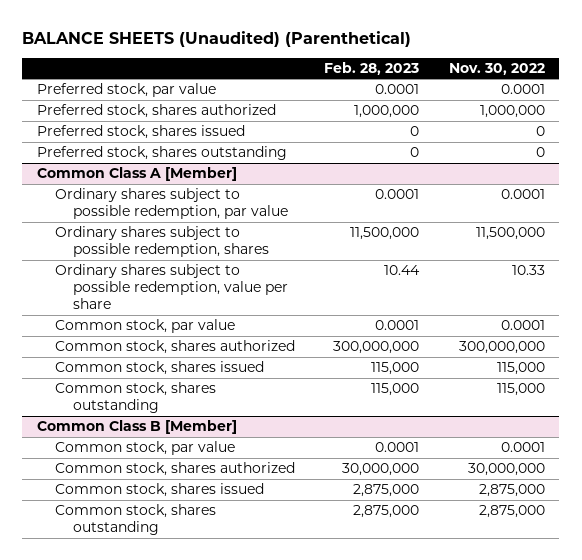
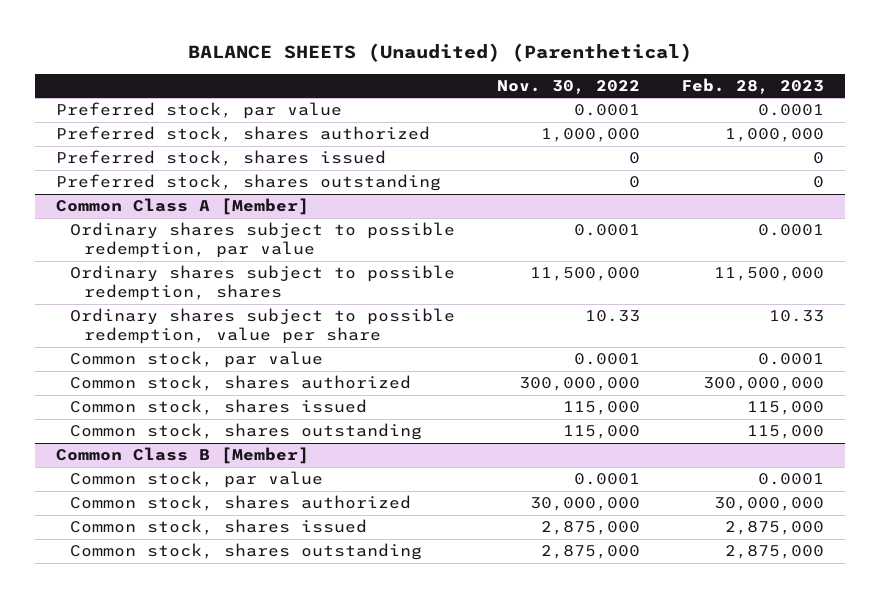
- | Feb. 28, 2023 | Nov. 30, 2022
+ | Nov. 30, 2022 | Feb. 28, 2023
@ Common Class A [Member]
- Ordinary shares subject to possible redemption, value per share | 10.44 | 10.33
+ Ordinary shares subject to possible redemption, value per share | 10.33 | 10.33

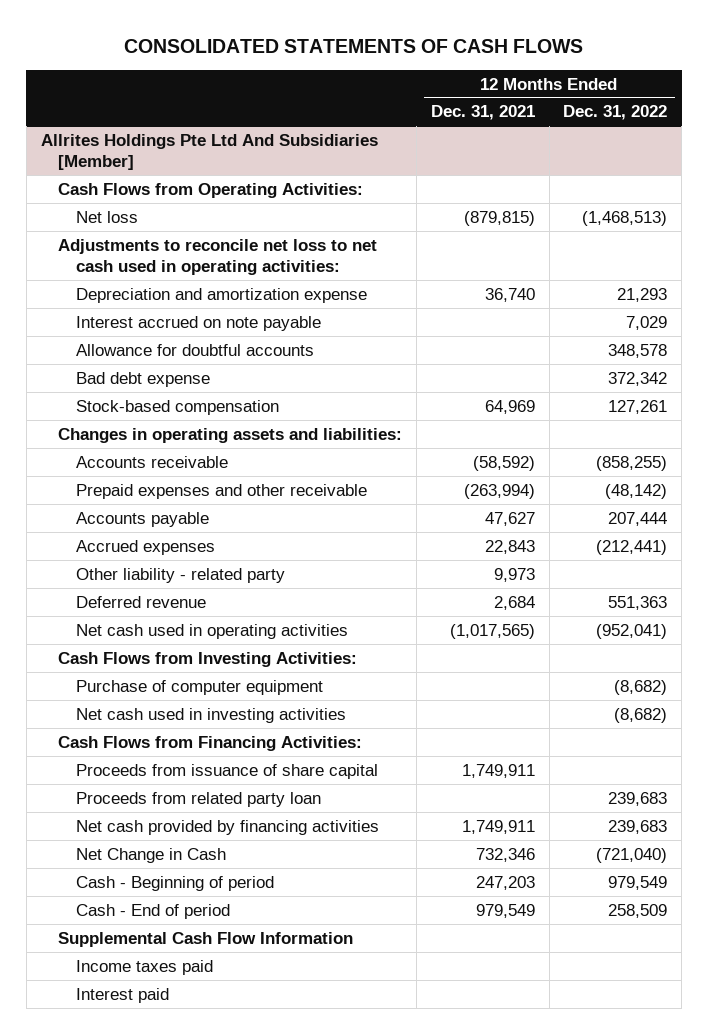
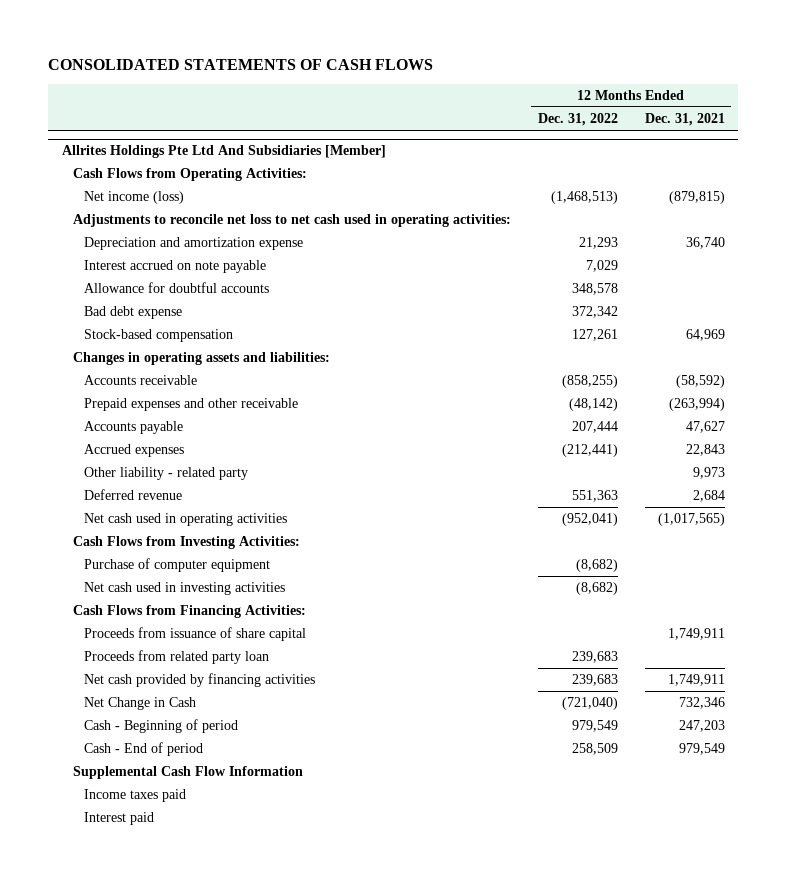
- | 12 Months Ended Dec. 31, 2021 | 12 Months Ended Dec. 31, 2022
+ | 12 Months Ended Dec. 31, 2022 | 12 Months Ended Dec. 31, 2021
@ Allrites Holdings Pte Ltd And Subsidiaries [Member]
- Net loss | (879,815) | (1,468,513)
+ Net income (loss) | (1,468,513) | (879,815)

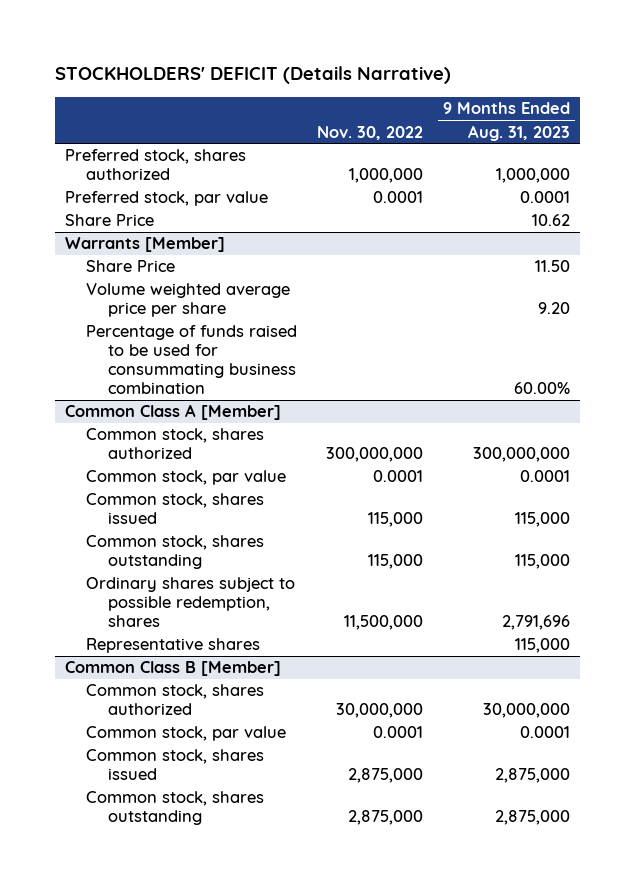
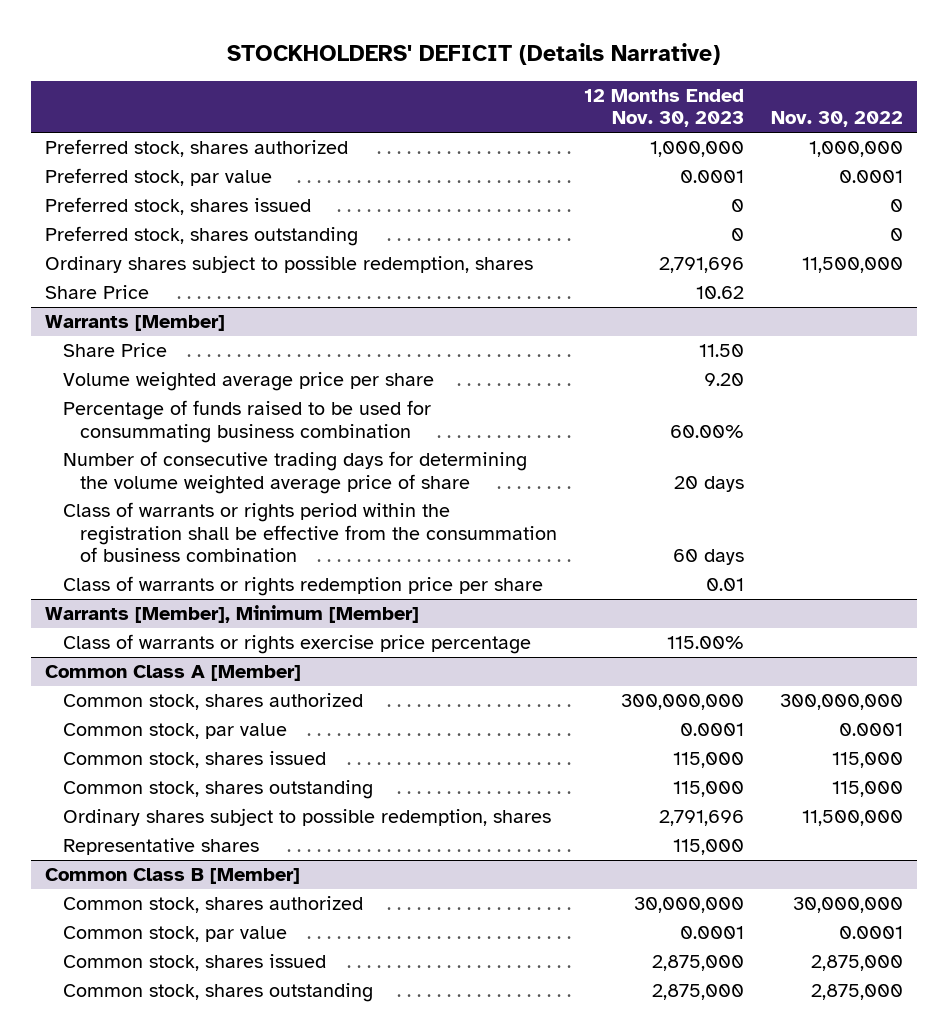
- | Nov. 30, 2022 | 9 Months Ended Aug. 31, 2023
+ | 12 Months Ended Nov. 30, 2023 | Nov. 30, 2022
+ Preferred stock, shares issued | 0 | 0
+ Preferred stock, shares outstanding | 0 | 0
+ Ordinary shares subject to possible redemption, shares | 2,791,696 | 11,500,000
@ Warrants [Member]
+ Number of consecutive trading days for determining the volume weighted average price of share | 20 days |
+ Class of warrants or rights period within the registration shall be effective from the consummation of business combination | 60 days |
+ Class of warrants or rights redemption price per share | 0.01 |
+ Warrants [Member], Minimum [Member]
+ Class of warrants or rights exercise price percentage | 115.00% |

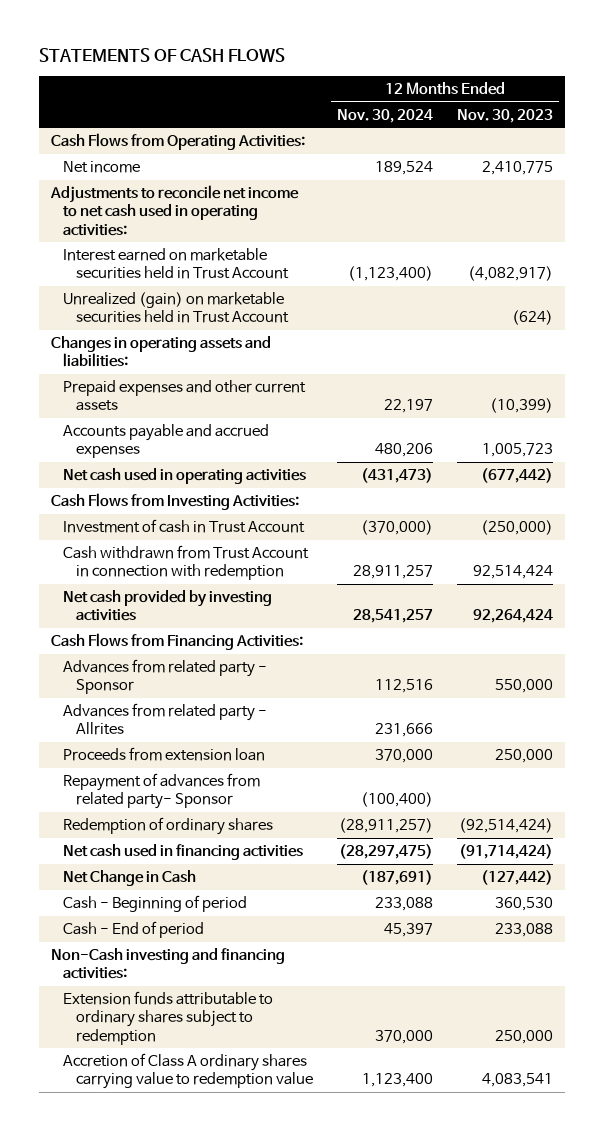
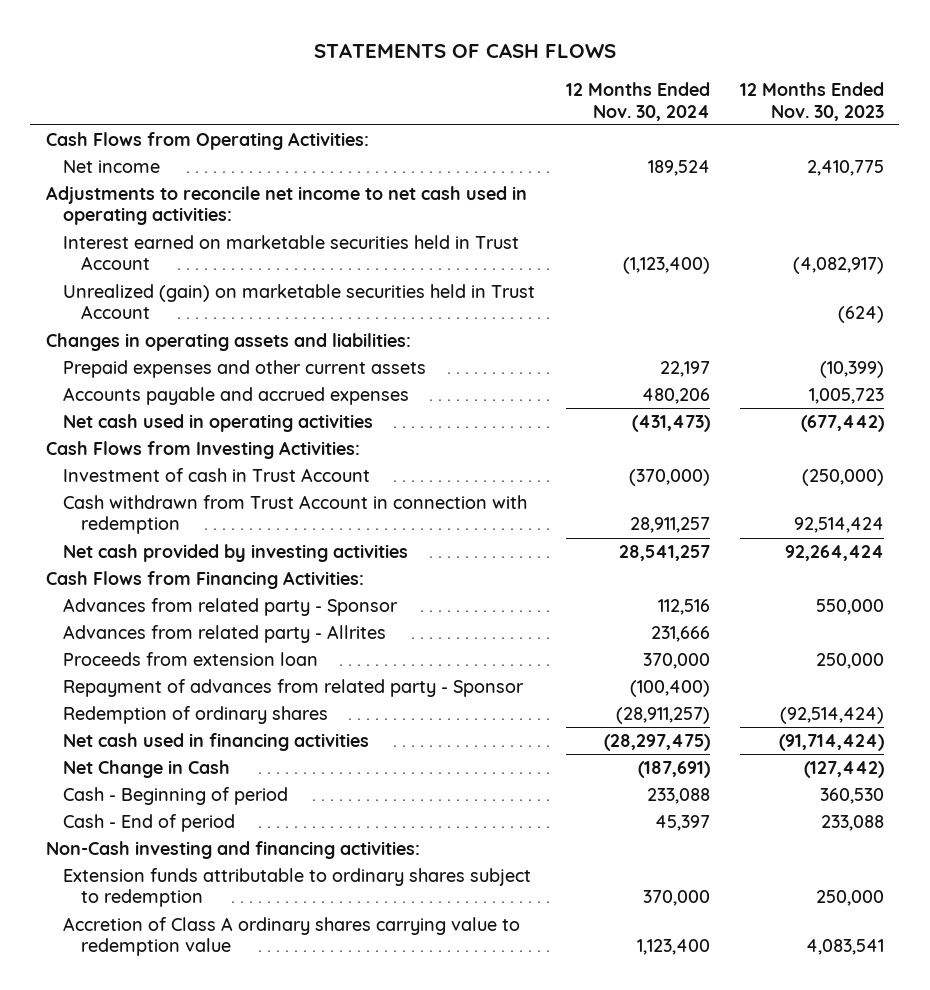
- Repayment of advances from related party- Sponsor | (100,400) |
+ Repayment of advances from related party - Sponsor | (100,400) |

